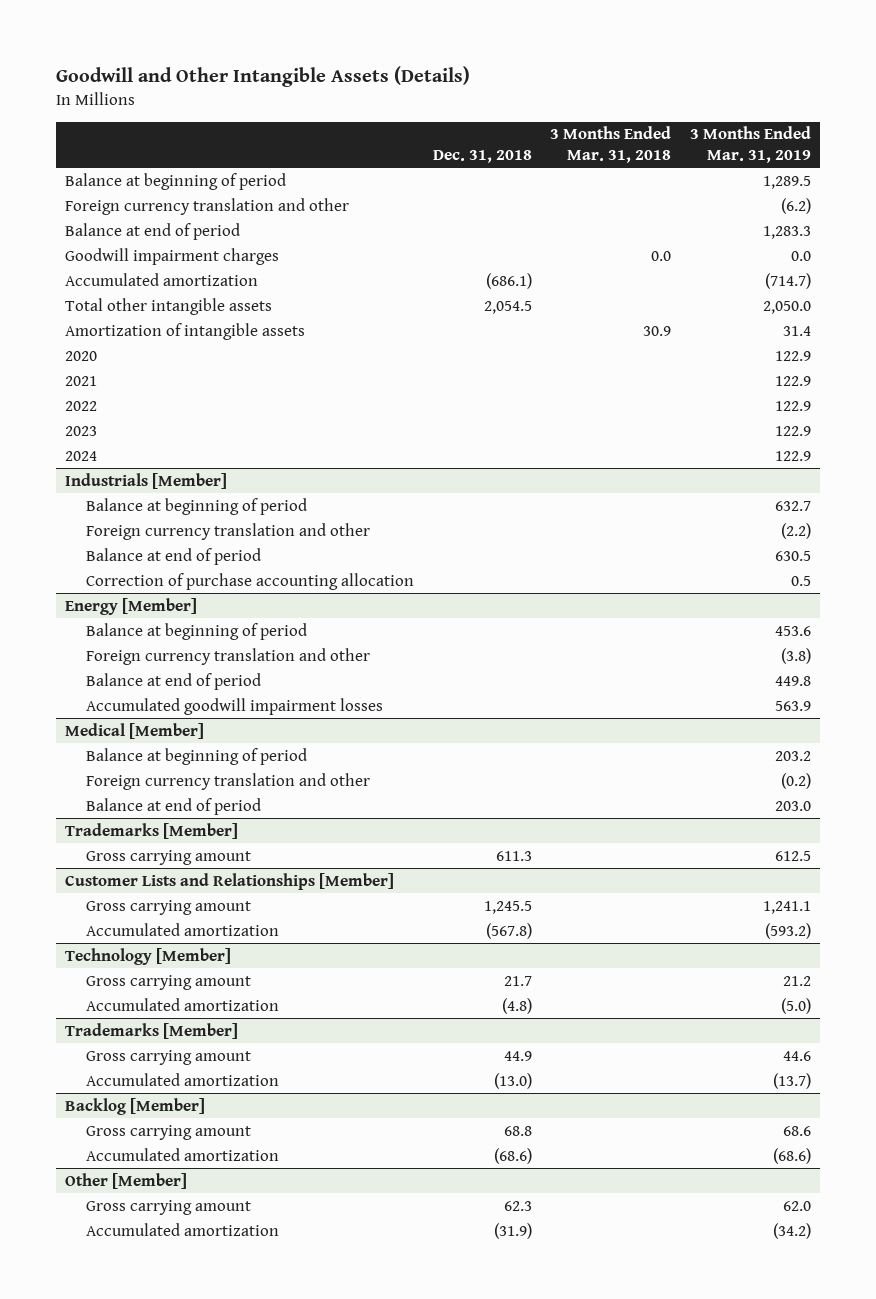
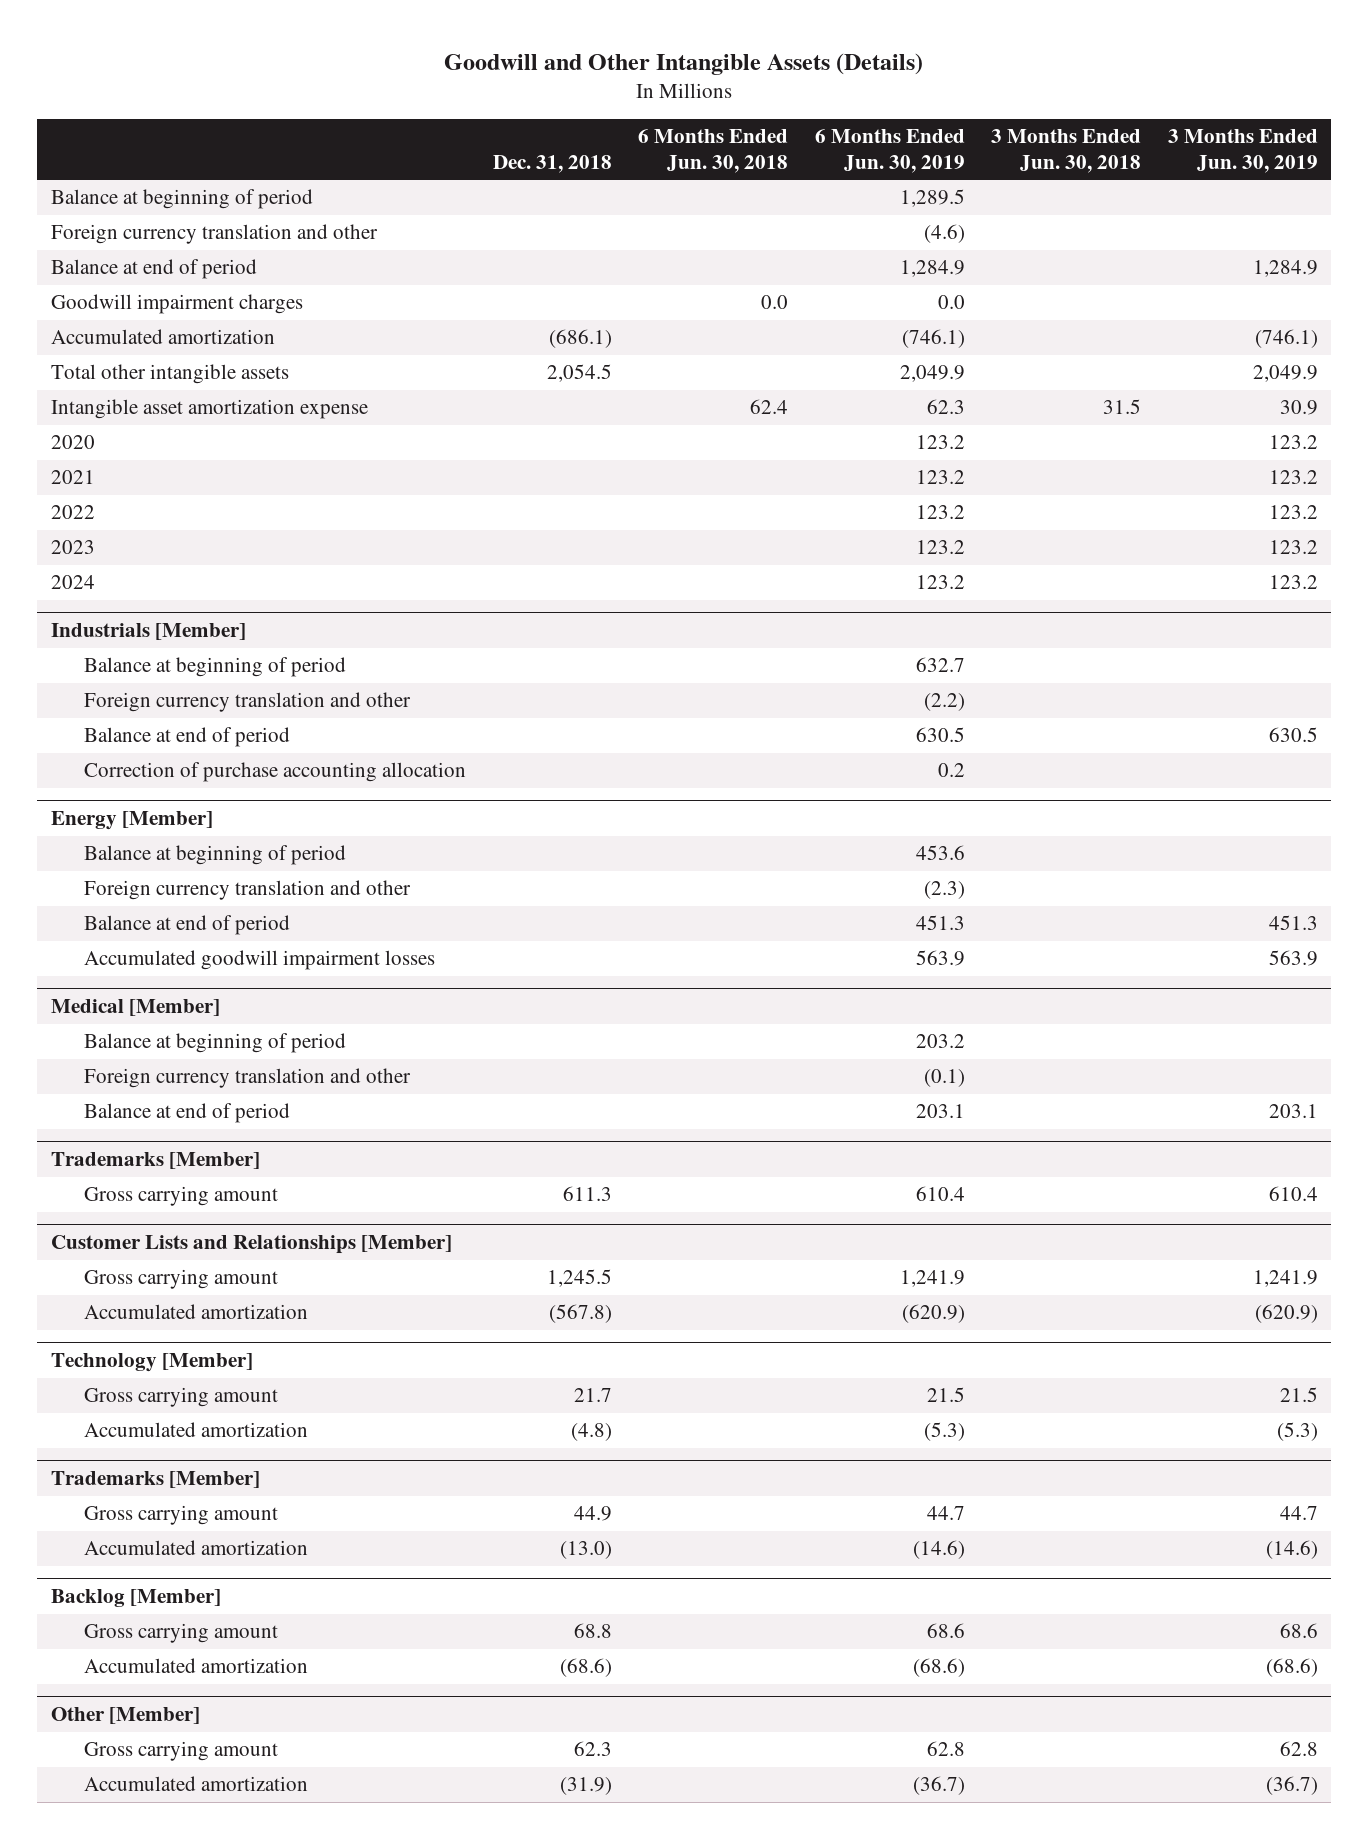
- | Dec. 31, 2018 | 3 Months Ended Mar. 31, 2018 | 3 Months Ended Mar. 31, 2019
+ | Dec. 31, 2018 | 6 Months Ended Jun. 30, 2018 | 6 Months Ended Jun. 30, 2019 | 3 Months Ended Jun. 30, 2018 | 3 Months Ended Jun. 30, 2019
- Amortization of intangible assets | | 30.9 | 31.4
+ Intangible asset amortization expense | | 62.4 | 62.3 | 31.5 | 30.9

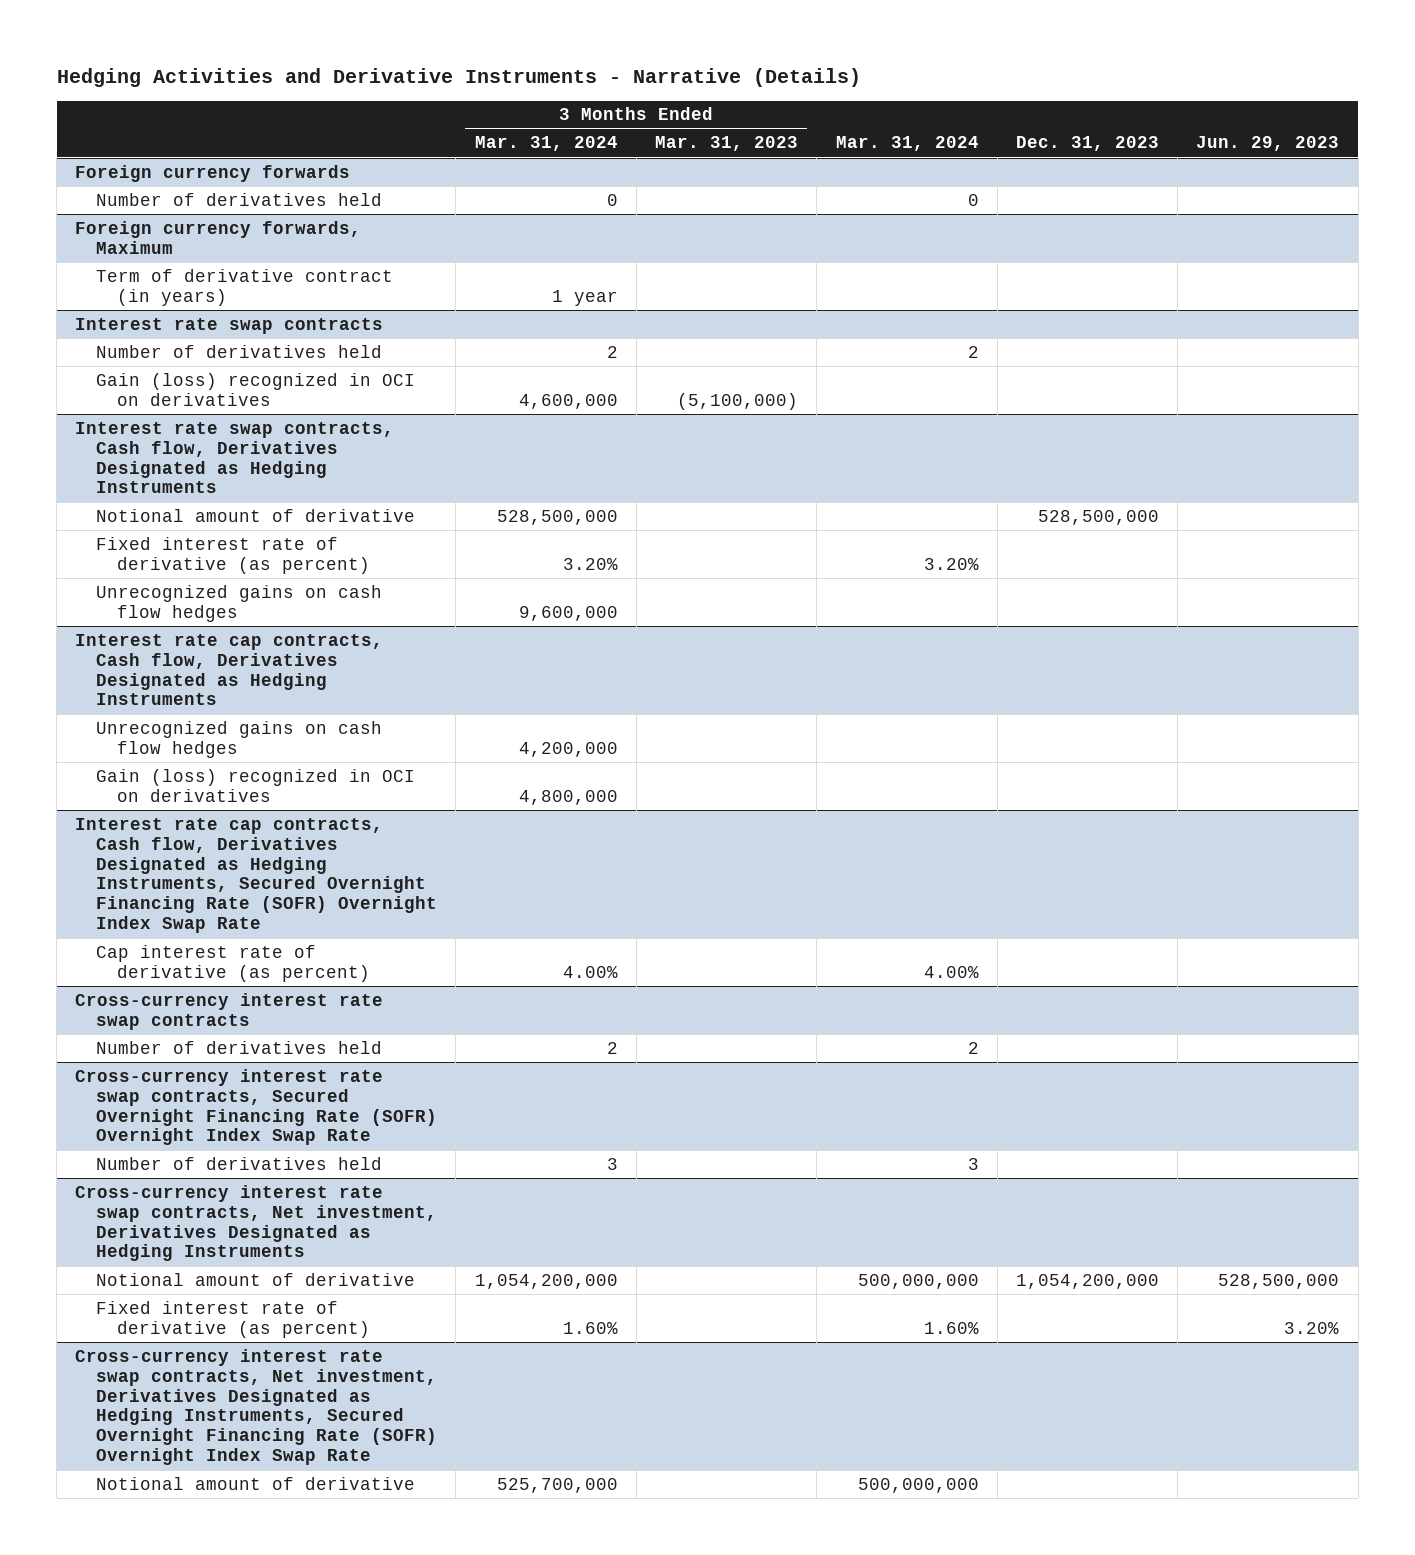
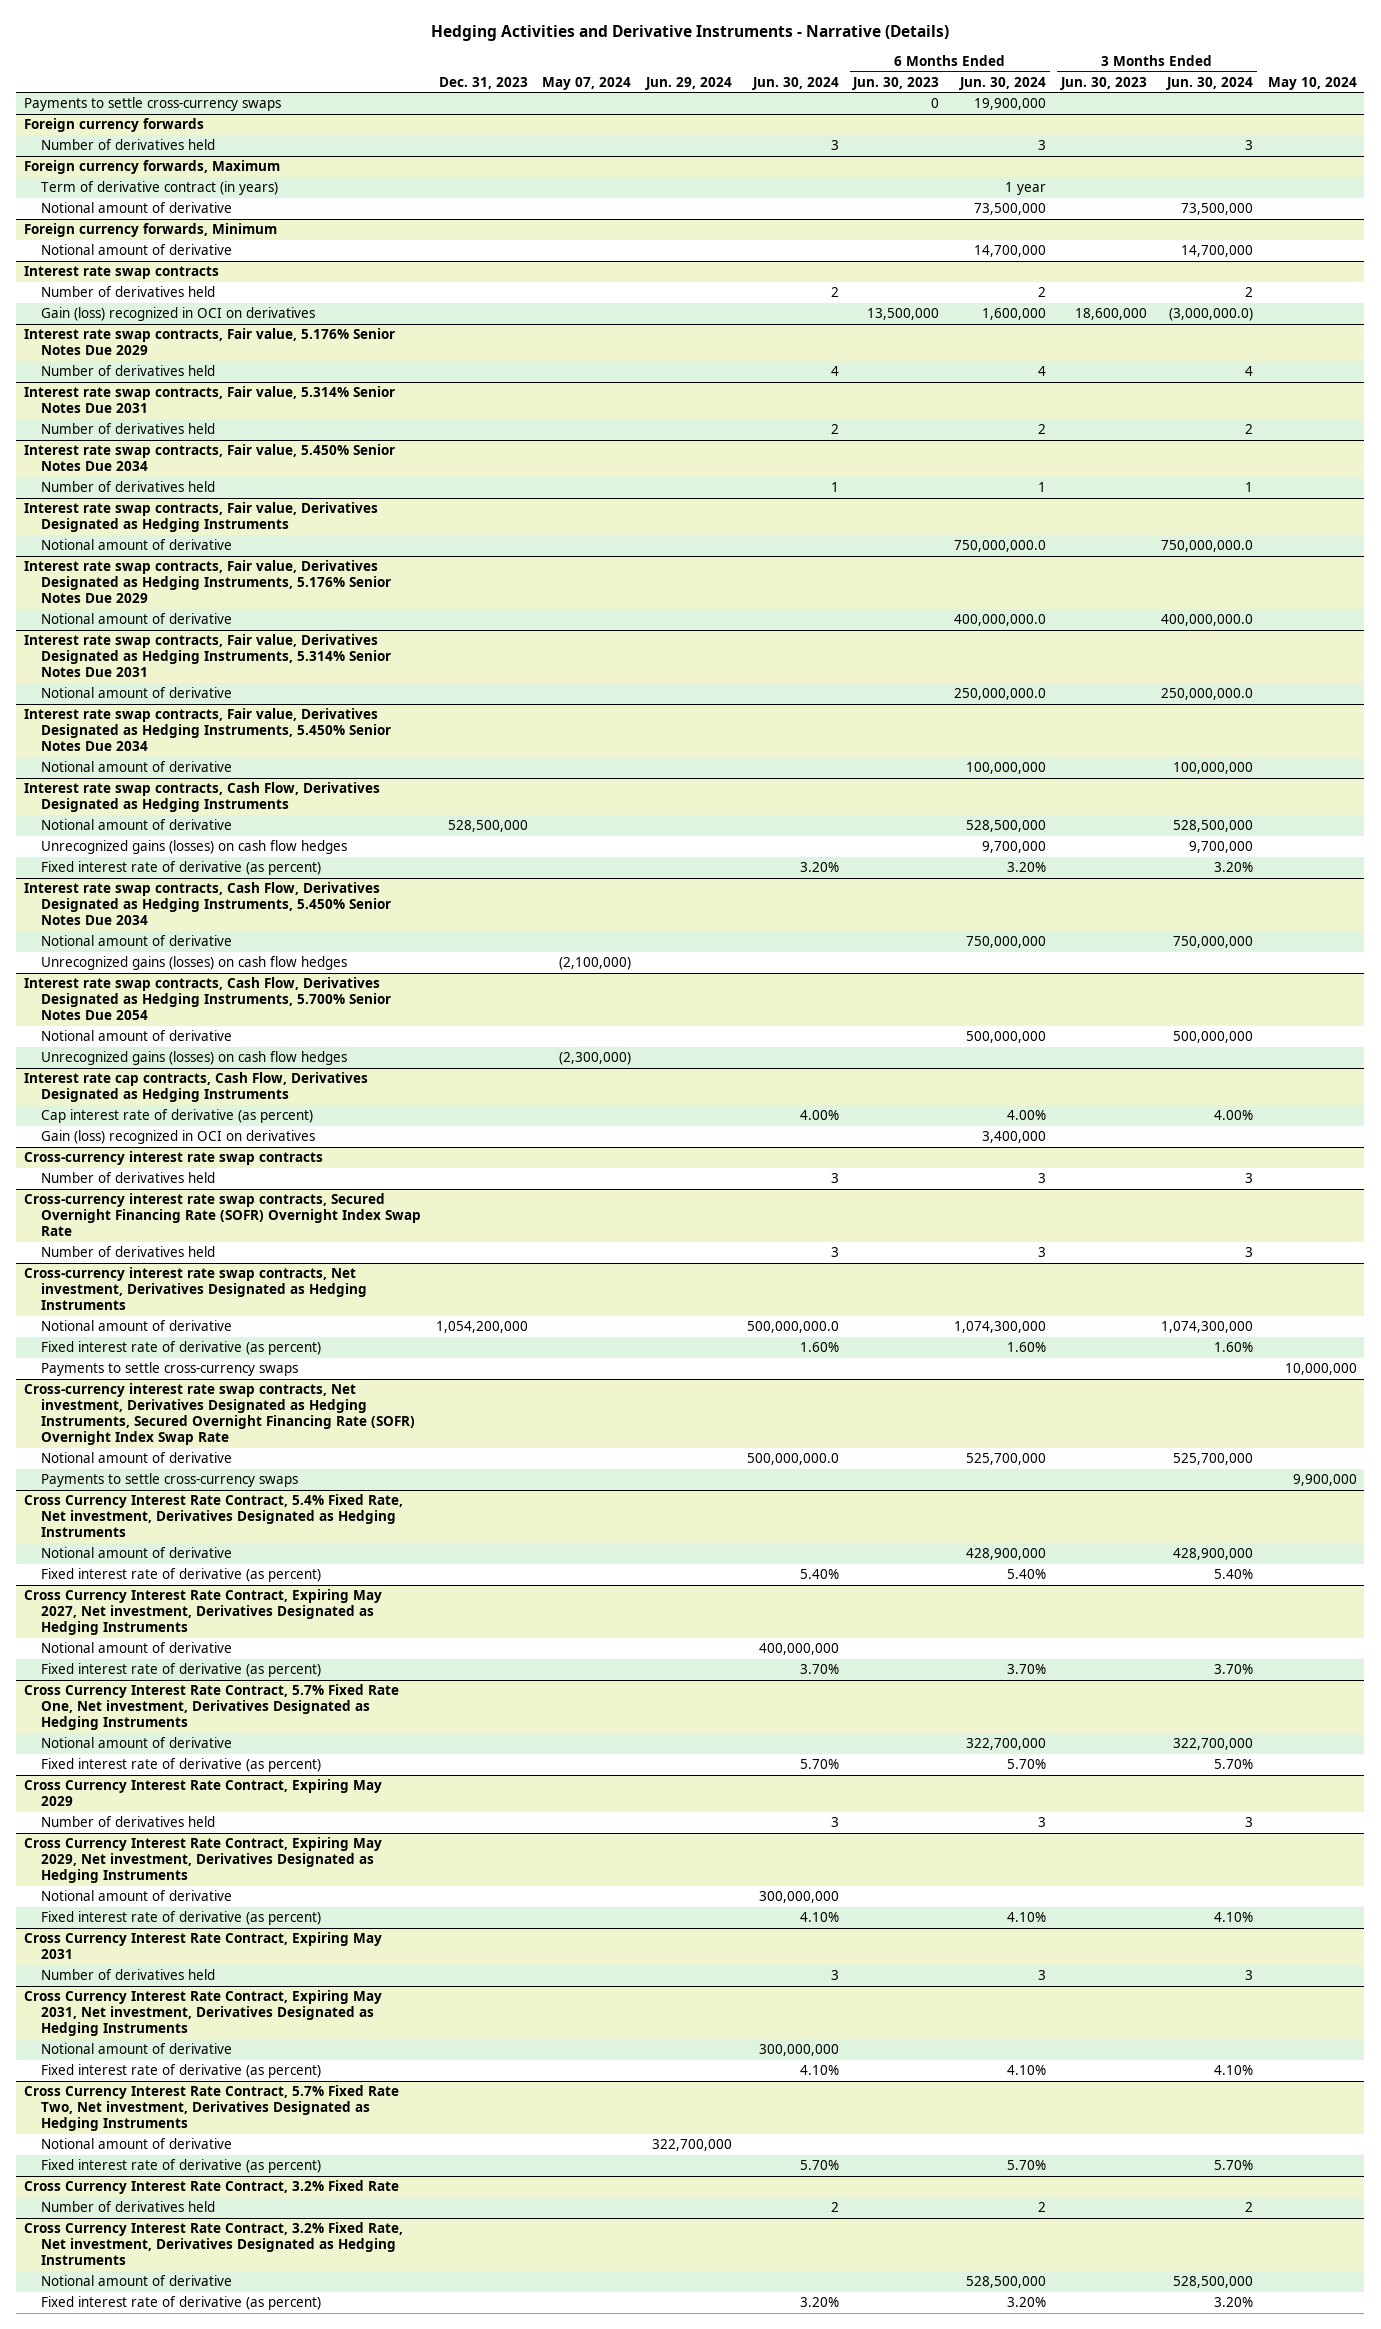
- | 3 Months Ended Mar. 31, 2024 | 3 Months Ended Mar. 31, 2023 | Mar. 31, 2024 | Dec. 31, 2023 | Jun. 29, 2023
+ | Dec. 31, 2023 | May 07, 2024 | Jun. 29, 2024 | Jun. 30, 2024 | 6 Months Ended Jun. 30, 2023 | 6 Months Ended Jun. 30, 2024 | 3 Months Ended Jun. 30, 2023 | 3 Months Ended Jun. 30, 2024 | May 10, 2024
+ Payments to settle cross-currency swaps | | | | | 0 | 19,900,000 | | |
@ Foreign currency forwards, Maximum
+ Notional amount of derivative | | | | | | 73,500,000 | | 73,500,000 |
+ Foreign currency forwards, Minimum
+ Notional amount of derivative | | | | | | 14,700,000 | | 14,700,000 |
- Interest rate swap contracts, Cash flow, Derivatives Designated as Hedging Instruments
+ Interest rate swap contracts, Fair value, 5.176% Senior Notes Due 2029
+ Number of derivatives held | | | | 4 | | 4 | | 4 |
+ Interest rate swap contracts, Fair value, 5.314% Senior Notes Due 2031
+ Number of derivatives held | | | | 2 | | 2 | | 2 |
+ Interest rate swap contracts, Fair value, 5.450% Senior Notes Due 2034
+ Number of derivatives held | | | | 1 | | 1 | | 1 |
+ Interest rate swap contracts, Fair value, Derivatives Designated as Hedging Instruments
+ Notional amount of derivative | | | | | | 750,000,000.0 | | 750,000,000.0 |
+ Interest rate swap contracts, Fair value, Derivatives Designated as Hedging Instruments, 5.176% Senior Notes Due 2029
+ Notional amount of derivative | | | | | | 400,000,000.0 | | 400,000,000.0 |
+ Interest rate swap contracts, Fair value, Derivatives Designated as Hedging Instruments, 5.314% Senior Notes Due 2031
+ Notional amount of derivative | | | | | | 250,000,000.0 | | 250,000,000.0 |
+ Interest rate swap contracts, Fair value, Derivatives Designated as Hedging Instruments, 5.450% Senior Notes Due 2034
+ Notional amount of derivative | | | | | | 100,000,000 | | 100,000,000 |
+ Interest rate swap contracts, Cash Flow, Derivatives Designated as Hedging Instruments
+ Unrecognized gains (losses) on cash flow hedges | | | | | | 9,700,000 | | 9,700,000 |
- Unrecognized gains on cash flow hedges | 9,600,000 | | | |
- Interest rate cap contracts, Cash flow, Derivatives Designated as Hedging Instruments
- Unrecognized gains on cash flow hedges | 4,200,000 | | | |
+ Interest rate swap contracts, Cash Flow, Derivatives Designated as Hedging Instruments, 5.450% Senior Notes Due 2034
+ Notional amount of derivative | | | | | | 750,000,000 | | 750,000,000 |
+ Unrecognized gains (losses) on cash flow hedges | | (2,100,000) | | | | | | |
+ Interest rate swap contracts, Cash Flow, Derivatives Designated as Hedging Instruments, 5.700% Senior Notes Due 2054
+ Notional amount of derivative | | | | | | 500,000,000 | | 500,000,000 |
+ Unrecognized gains (losses) on cash flow hedges | | (2,300,000) | | | | | | |
+ Interest rate cap contracts, Cash Flow, Derivatives Designated as Hedging Instruments
+ Cap interest rate of derivative (as percent) | | | | 4.00% | | 4.00% | | 4.00% |
- Interest rate cap contracts, Cash flow, Derivatives Designated as Hedging Instruments, Secured Overnight Financing Rate (SOFR) Overnight Index Swap Rate
- Cap interest rate of derivative (as percent) | 4.00% | | 4.00% | |
@ Cross-currency interest rate swap contracts, Net investment, Derivatives Designated as Hedging Instruments
+ Payments to settle cross-currency swaps | | | | | | | | | 10,000,000
@ Cross-currency interest rate swap contracts, Net investment, Derivatives Designated as Hedging Instruments, Secured Overnight Financing Rate (SOFR) Overnight Index Swap Rate
+ Payments to settle cross-currency swaps | | | | | | | | | 9,900,000
+ Cross Currency Interest Rate Contract, 5.4% Fixed Rate, Net investment, Derivatives Designated as Hedging Instruments
+ Notional amount of derivative | | | | | | 428,900,000 | | 428,900,000 |
+ Fixed interest rate of derivative (as percent) | | | | 5.40% | | 5.40% | | 5.40% |
+ Cross Currency Interest Rate Contract, Expiring May 2027, Net investment, Derivatives Designated as Hedging Instruments
+ Notional amount of derivative | | | | 400,000,000 | | | | |
+ Fixed interest rate of derivative (as percent) | | | | 3.70% | | 3.70% | | 3.70% |
+ Cross Currency Interest Rate Contract, 5.7% Fixed Rate One, Net investment, Derivatives Designated as Hedging Instruments
+ Notional amount of derivative | | | | | | 322,700,000 | | 322,700,000 |
+ Fixed interest rate of derivative (as percent) | | | | 5.70% | | 5.70% | | 5.70% |
+ Cross Currency Interest Rate Contract, Expiring May 2029
+ Number of derivatives held | | | | 3 | | 3 | | 3 |
+ Cross Currency Interest Rate Contract, Expiring May 2029, Net investment, Derivatives Designated as Hedging Instruments
+ Notional amount of derivative | | | | 300,000,000 | | | | |
+ Fixed interest rate of derivative (as percent) | | | | 4.10% | | 4.10% | | 4.10% |
+ Cross Currency Interest Rate Contract, Expiring May 2031
+ Number of derivatives held | | | | 3 | | 3 | | 3 |
+ Cross Currency Interest Rate Contract, Expiring May 2031, Net investment, Derivatives Designated as Hedging Instruments
+ Notional amount of derivative | | | | 300,000,000 | | | | |
+ Fixed interest rate of derivative (as percent) | | | | 4.10% | | 4.10% | | 4.10% |
+ Cross Currency Interest Rate Contract, 5.7% Fixed Rate Two, Net investment, Derivatives Designated as Hedging Instruments
+ Notional amount of derivative | | | 322,700,000 | | | | | |
+ Fixed interest rate of derivative (as percent) | | | | 5.70% | | 5.70% | | 5.70% |
+ Cross Currency Interest Rate Contract, 3.2% Fixed Rate
+ Number of derivatives held | | | | 2 | | 2 | | 2 |
+ Cross Currency Interest Rate Contract, 3.2% Fixed Rate, Net investment, Derivatives Designated as Hedging Instruments
+ Notional amount of derivative | | | | | | 528,500,000 | | 528,500,000 |
+ Fixed interest rate of derivative (as percent) | | | | 3.20% | | 3.20% | | 3.20% |

